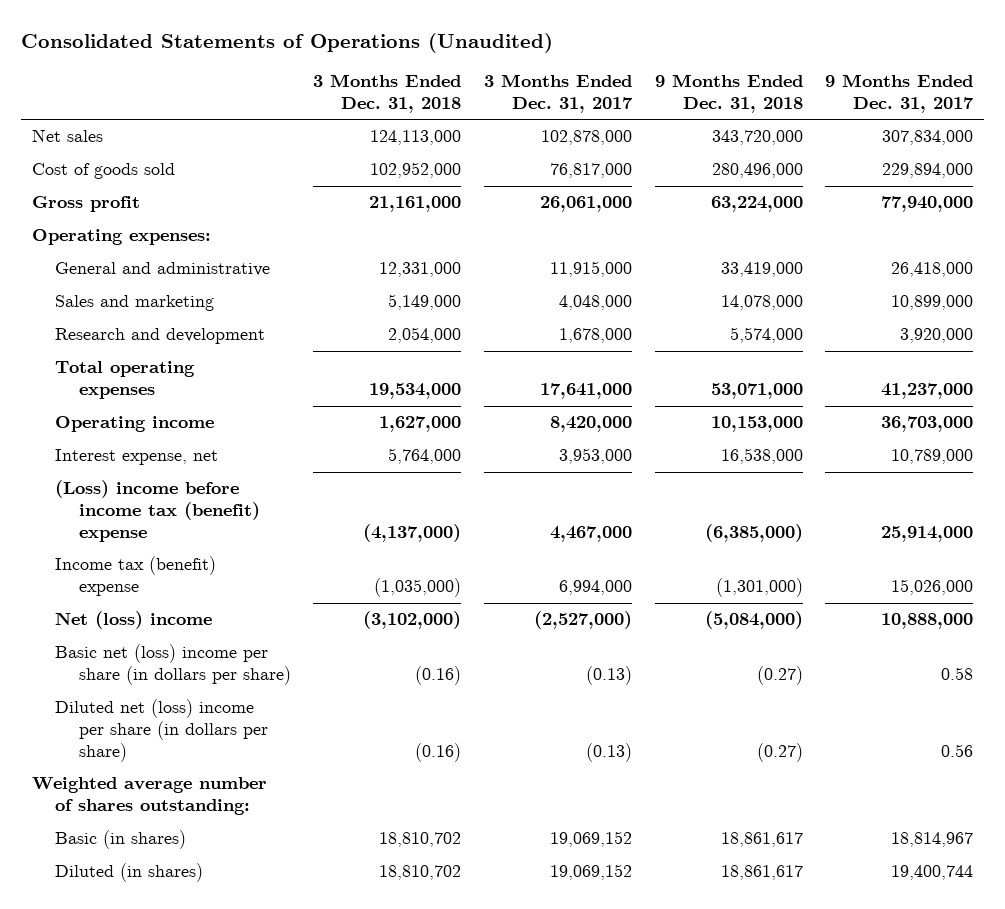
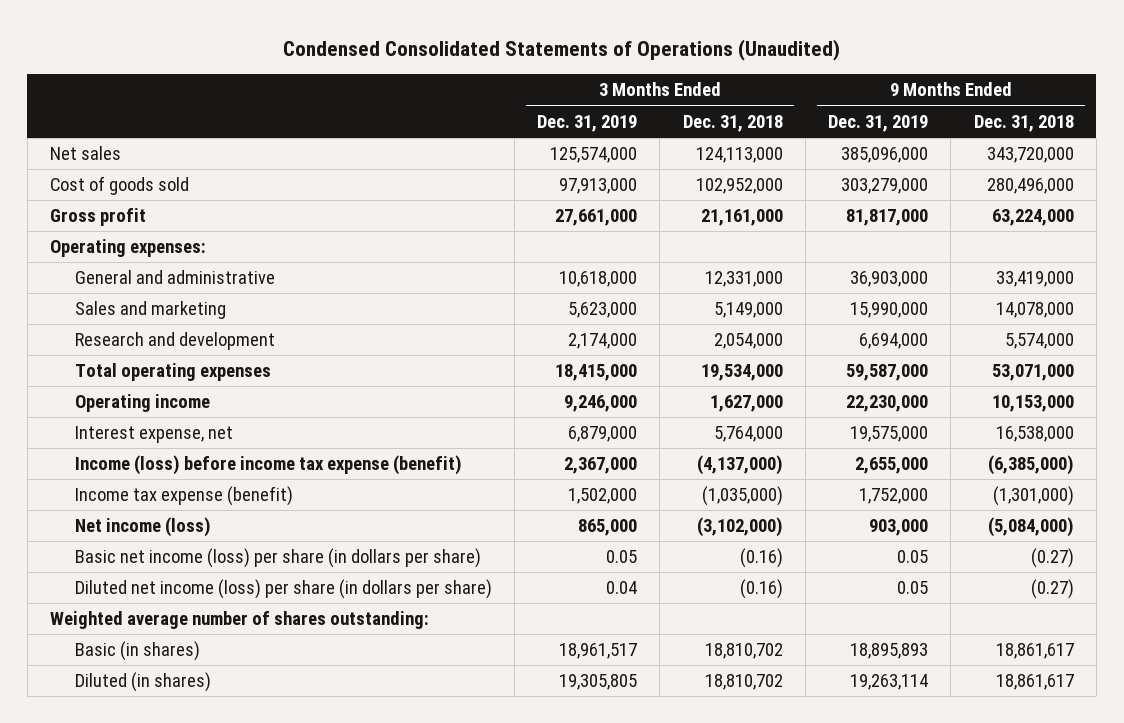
- Consolidated Statements of Operations (Unaudited)
+ Condensed Consolidated Statements of Operations (Unaudited)
- | 3 Months Ended Dec. 31, 2018 | 3 Months Ended Dec. 31, 2017 | 9 Months Ended Dec. 31, 2018 | 9 Months Ended Dec. 31, 2017
+ | 3 Months Ended Dec. 31, 2019 | 3 Months Ended Dec. 31, 2018 | 9 Months Ended Dec. 31, 2019 | 9 Months Ended Dec. 31, 2018
- (Loss) income before income tax (benefit) expense | (4,137,000) | 4,467,000 | (6,385,000) | 25,914,000
- Income tax (benefit) expense | (1,035,000) | 6,994,000 | (1,301,000) | 15,026,000
- Net (loss) income | (3,102,000) | (2,527,000) | (5,084,000) | 10,888,000
- Basic net (loss) income per share (in dollars per share) | (0.16) | (0.13) | (0.27) | 0.58
- Diluted net (loss) income per share (in dollars per share) | (0.16) | (0.13) | (0.27) | 0.56
+ Income (loss) before income tax expense (benefit) | 2,367,000 | (4,137,000) | 2,655,000 | (6,385,000)
+ Income tax expense (benefit) | 1,502,000 | (1,035,000) | 1,752,000 | (1,301,000)
+ Net income (loss) | 865,000 | (3,102,000) | 903,000 | (5,084,000)
+ Basic net income (loss) per share (in dollars per share) | 0.05 | (0.16) | 0.05 | (0.27)
+ Diluted net income (loss) per share (in dollars per share) | 0.04 | (0.16) | 0.05 | (0.27)

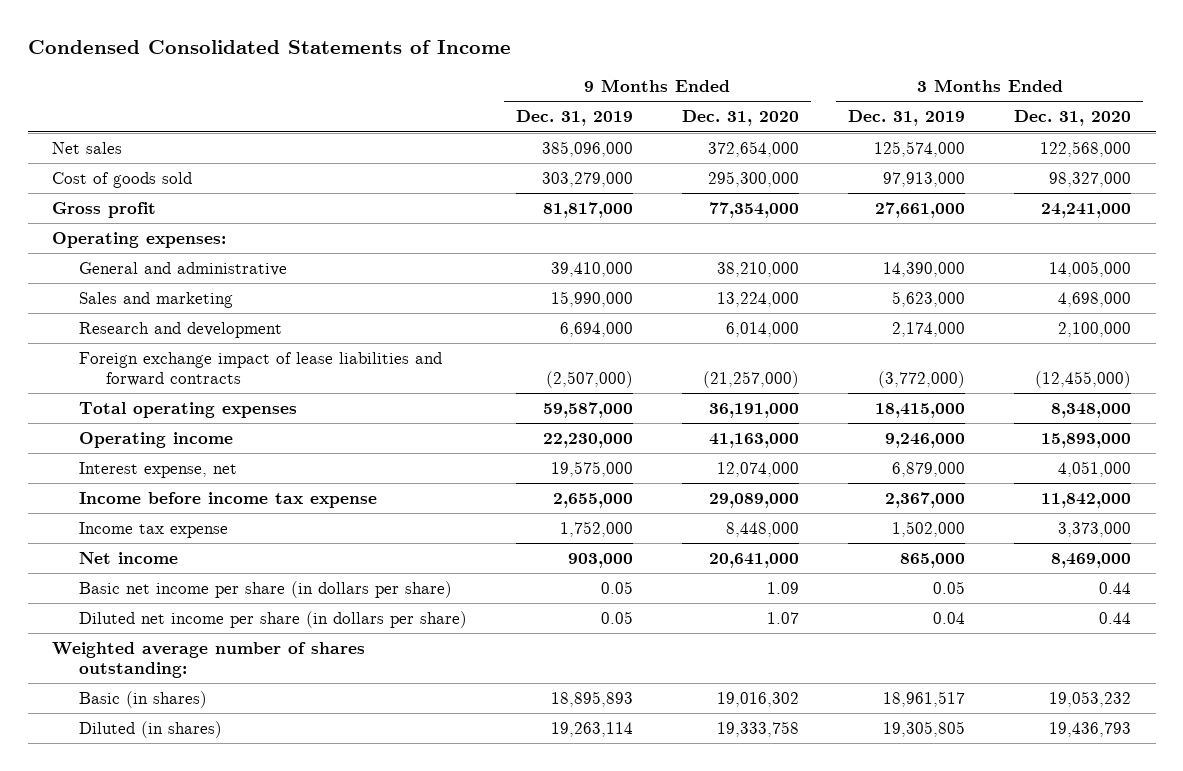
- Condensed Consolidated Statements of Operations (Unaudited)
+ Condensed Consolidated Statements of Income
- | 3 Months Ended Dec. 31, 2019 | 3 Months Ended Dec. 31, 2018 | 9 Months Ended Dec. 31, 2019 | 9 Months Ended Dec. 31, 2018
+ | 9 Months Ended Dec. 31, 2019 | 9 Months Ended Dec. 31, 2020 | 3 Months Ended Dec. 31, 2019 | 3 Months Ended Dec. 31, 2020
- General and administrative | 10,618,000 | 12,331,000 | 36,903,000 | 33,419,000
+ General and administrative | 39,410,000 | 38,210,000 | 14,390,000 | 14,005,000
+ Foreign exchange impact of lease liabilities and forward contracts | (2,507,000) | (21,257,000) | (3,772,000) | (12,455,000)
- Income (loss) before income tax expense (benefit) | 2,367,000 | (4,137,000) | 2,655,000 | (6,385,000)
- Income tax expense (benefit) | 1,502,000 | (1,035,000) | 1,752,000 | (1,301,000)
- Net income (loss) | 865,000 | (3,102,000) | 903,000 | (5,084,000)
- Basic net income (loss) per share (in dollars per share) | 0.05 | (0.16) | 0.05 | (0.27)
- Diluted net income (loss) per share (in dollars per share) | 0.04 | (0.16) | 0.05 | (0.27)
+ Income before income tax expense | 2,655,000 | 29,089,000 | 2,367,000 | 11,842,000
+ Income tax expense | 1,752,000 | 8,448,000 | 1,502,000 | 3,373,000
+ Net income | 903,000 | 20,641,000 | 865,000 | 8,469,000
+ Basic net income per share (in dollars per share) | 0.05 | 1.09 | 0.05 | 0.44
+ Diluted net income per share (in dollars per share) | 0.05 | 1.07 | 0.04 | 0.44

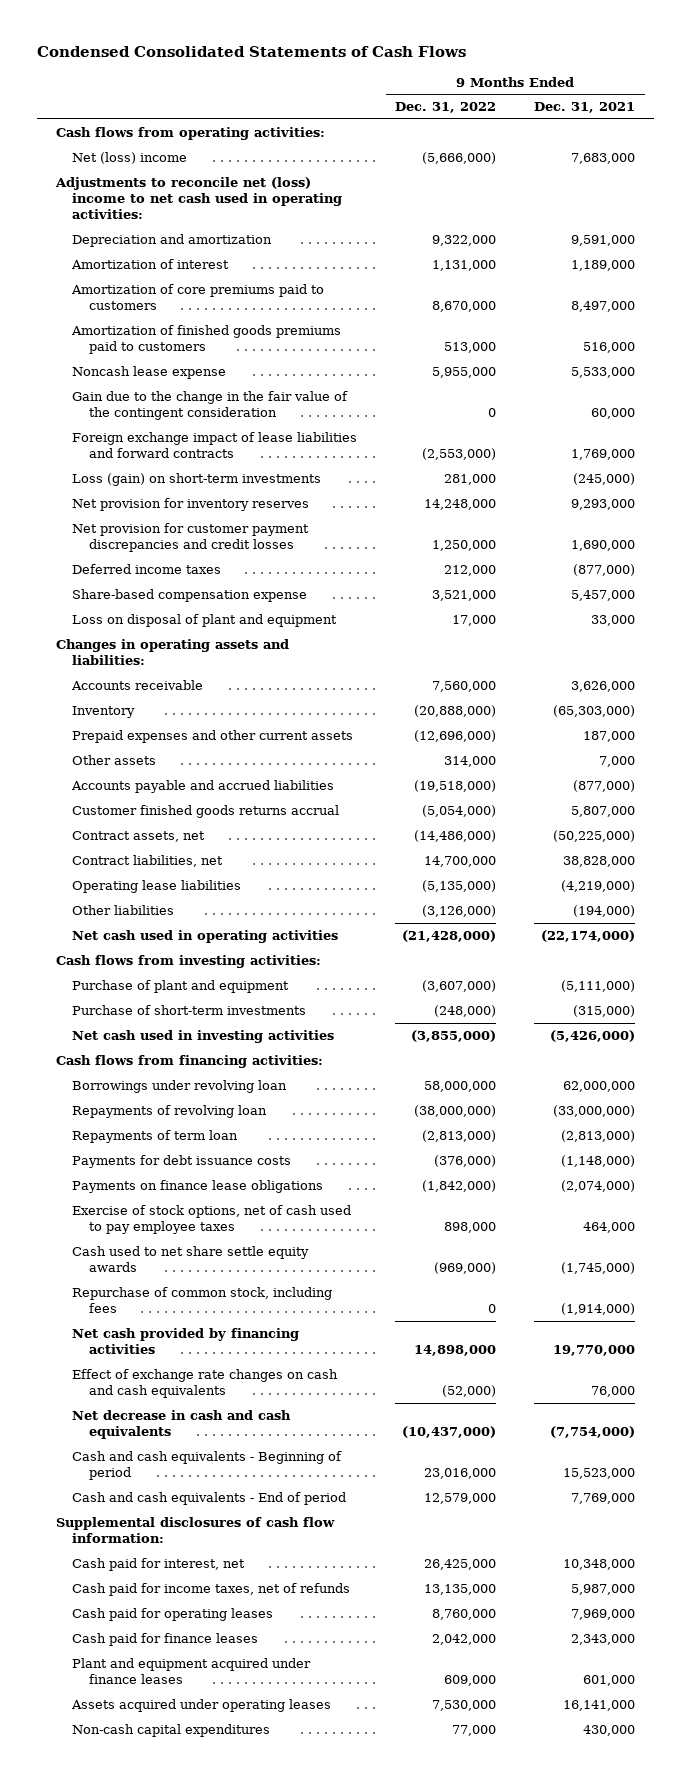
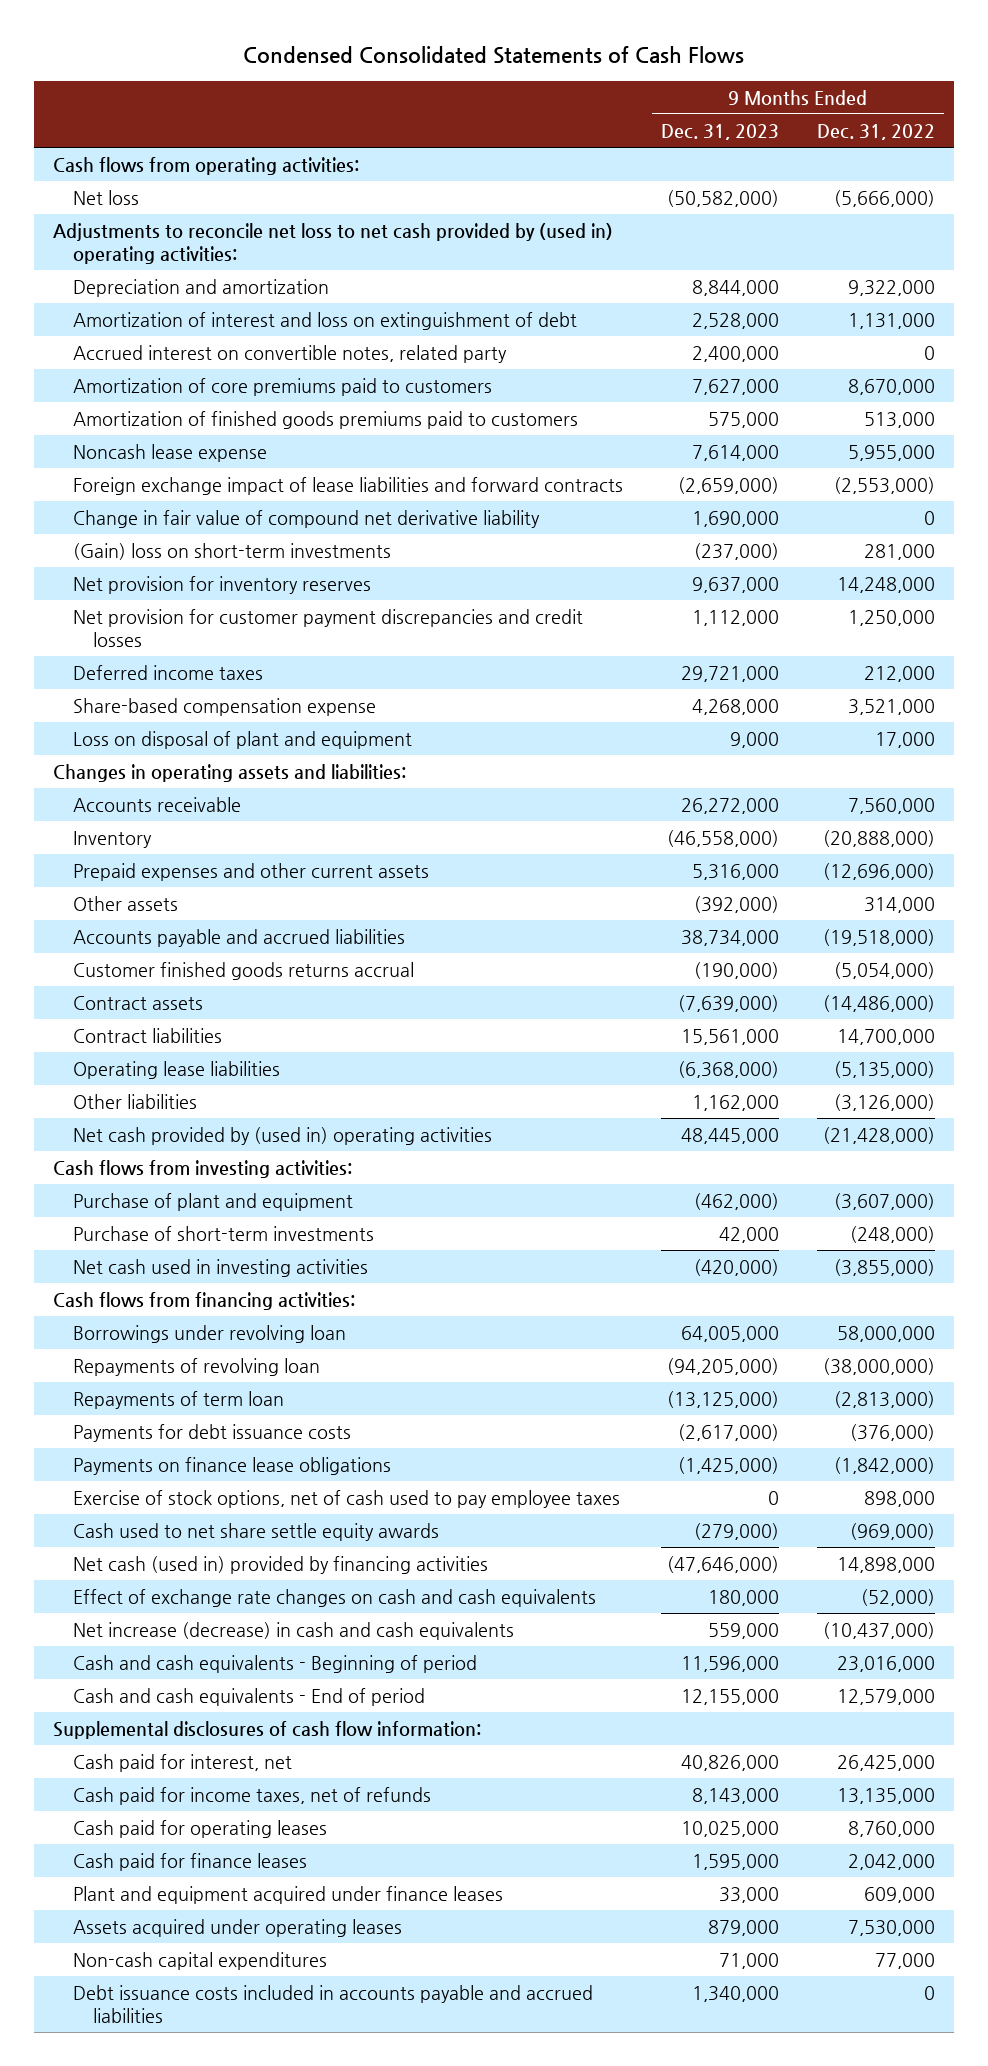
- | 9 Months Ended Dec. 31, 2022 | 9 Months Ended Dec. 31, 2021
+ | 9 Months Ended Dec. 31, 2023 | 9 Months Ended Dec. 31, 2022
- Net (loss) income | (5,666,000) | 7,683,000
- Adjustments to reconcile net (loss) income to net cash used in operating activities:
+ Net loss | (50,582,000) | (5,666,000)
+ Adjustments to reconcile net loss to net cash provided by (used in) operating activities:
- Amortization of interest | 1,131,000 | 1,189,000
+ Amortization of interest and loss on extinguishment of debt | 2,528,000 | 1,131,000
+ Accrued interest on convertible notes, related party | 2,400,000 | 0
- Gain due to the change in the fair value of the contingent consideration | 0 | 60,000
- Loss (gain) on short-term investments | 281,000 | (245,000)
+ Change in fair value of compound net derivative liability | 1,690,000 | 0
+ (Gain) loss on short-term investments | (237,000) | 281,000
- Contract assets, net | (14,486,000) | (50,225,000)
- Contract liabilities, net | 14,700,000 | 38,828,000
+ Contract assets | (7,639,000) | (14,486,000)
+ Contract liabilities | 15,561,000 | 14,700,000
- Net cash used in operating activities | (21,428,000) | (22,174,000)
+ Net cash provided by (used in) operating activities | 48,445,000 | (21,428,000)
- Repurchase of common stock, including fees | 0 | (1,914,000)
- Net cash provided by financing activities | 14,898,000 | 19,770,000
+ Net cash (used in) provided by financing activities | (47,646,000) | 14,898,000
- Net decrease in cash and cash equivalents | (10,437,000) | (7,754,000)
+ Net increase (decrease) in cash and cash equivalents | 559,000 | (10,437,000)
+ Debt issuance costs included in accounts payable and accrued liabilities | 1,340,000 | 0

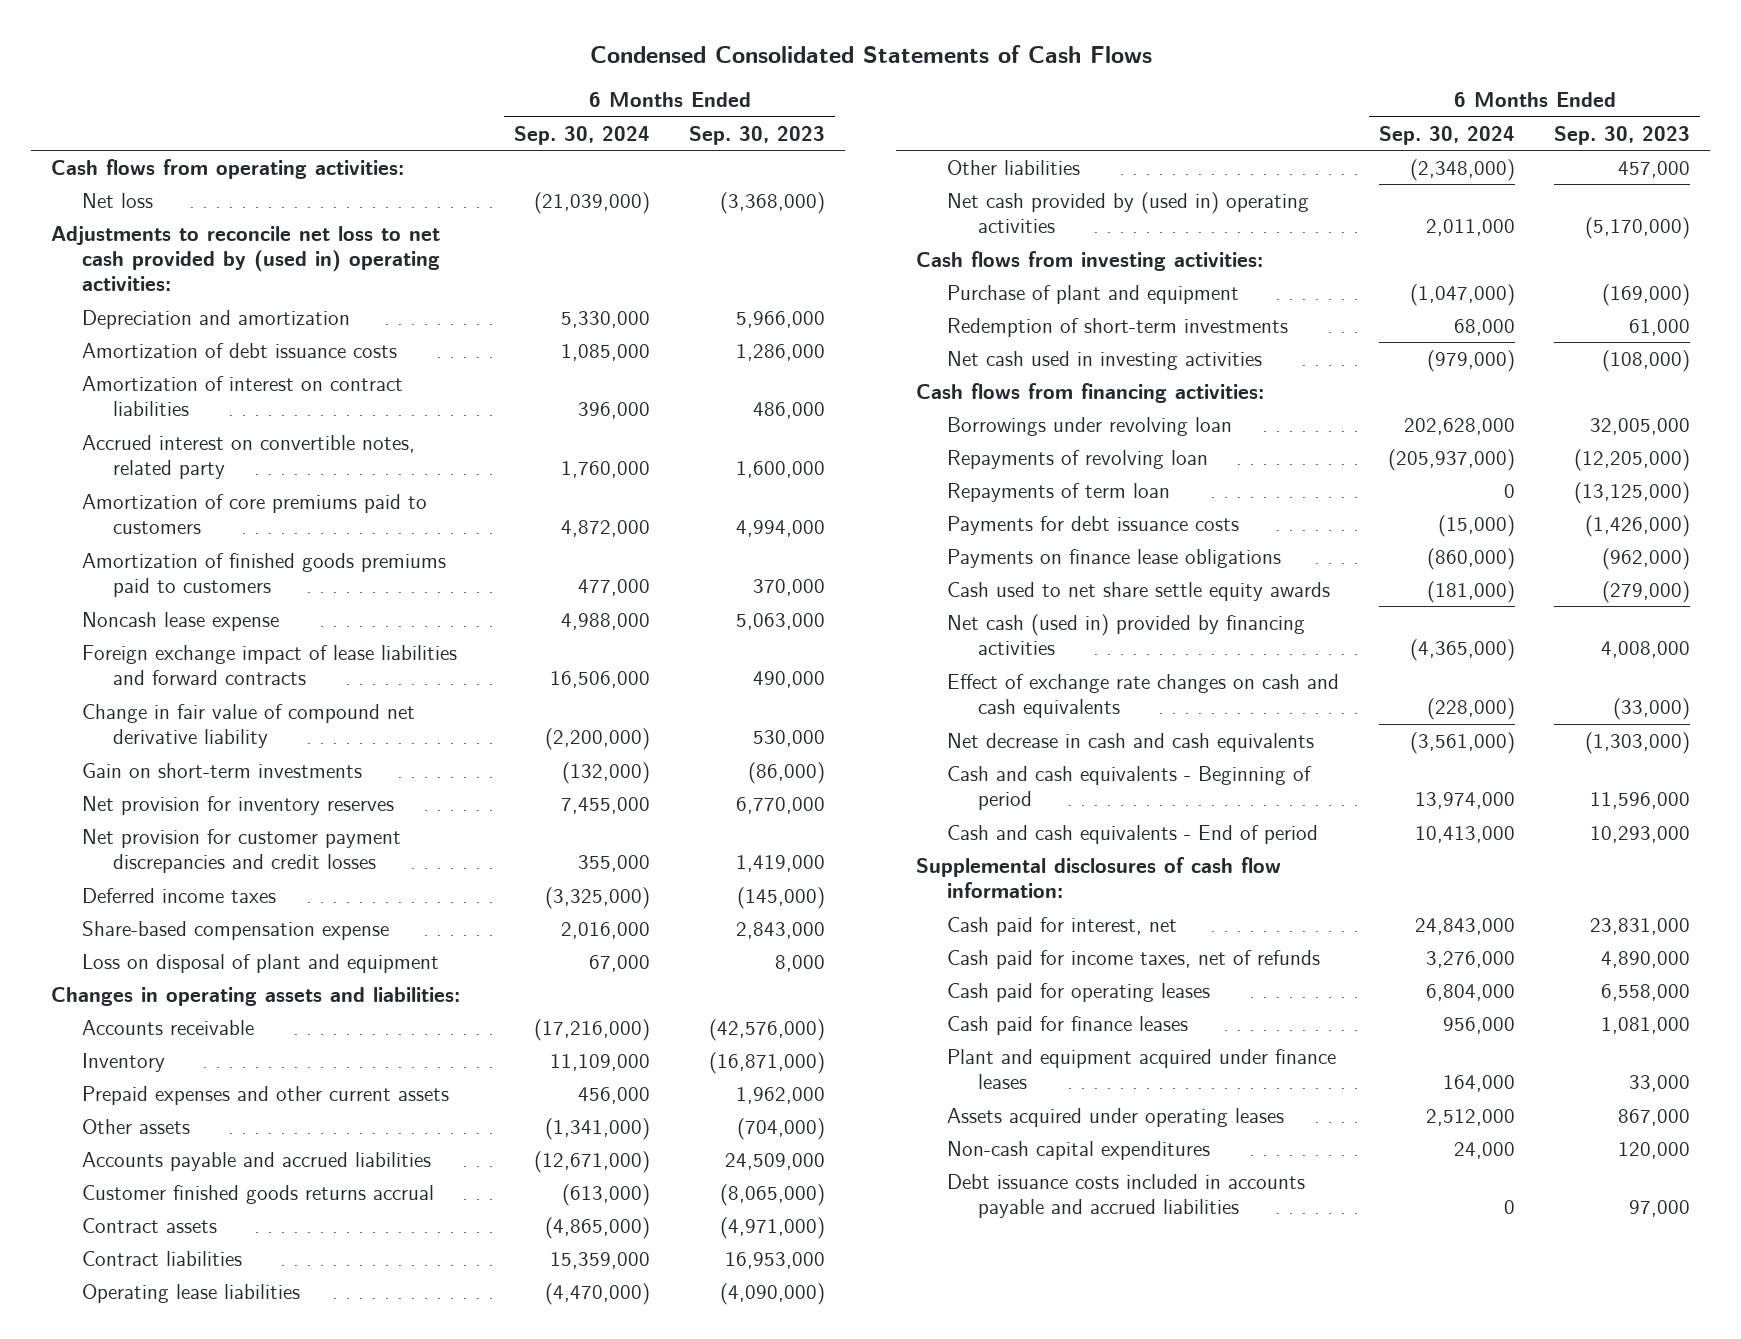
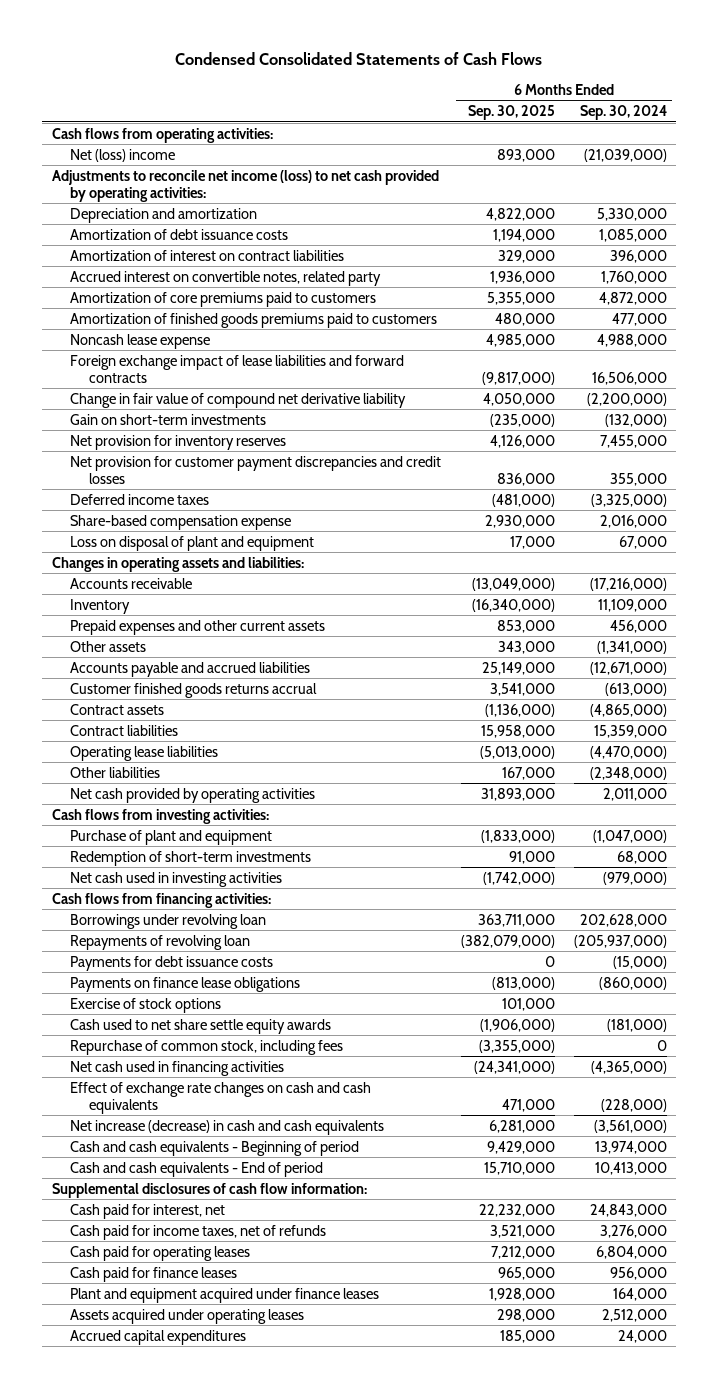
- | 6 Months Ended Sep. 30, 2024 | 6 Months Ended Sep. 30, 2023
+ | 6 Months Ended Sep. 30, 2025 | 6 Months Ended Sep. 30, 2024
- Net loss | (21,039,000) | (3,368,000)
- Adjustments to reconcile net loss to net cash provided by (used in) operating activities:
+ Net (loss) income | 893,000 | (21,039,000)
+ Adjustments to reconcile net income (loss) to net cash provided by operating activities:
- Net cash provided by (used in) operating activities | 2,011,000 | (5,170,000)
+ Net cash provided by operating activities | 31,893,000 | 2,011,000
- Repayments of term loan | 0 | (13,125,000)
+ Exercise of stock options | 101,000 |
- Net cash (used in) provided by financing activities | (4,365,000) | 4,008,000
+ Repurchase of common stock, including fees | (3,355,000) | 0
+ Net cash used in financing activities | (24,341,000) | (4,365,000)
- Net decrease in cash and cash equivalents | (3,561,000) | (1,303,000)
+ Net increase (decrease) in cash and cash equivalents | 6,281,000 | (3,561,000)
- Non-cash capital expenditures | 24,000 | 120,000
- Debt issuance costs included in accounts payable and accrued liabilities | 0 | 97,000
+ Accrued capital expenditures | 185,000 | 24,000

